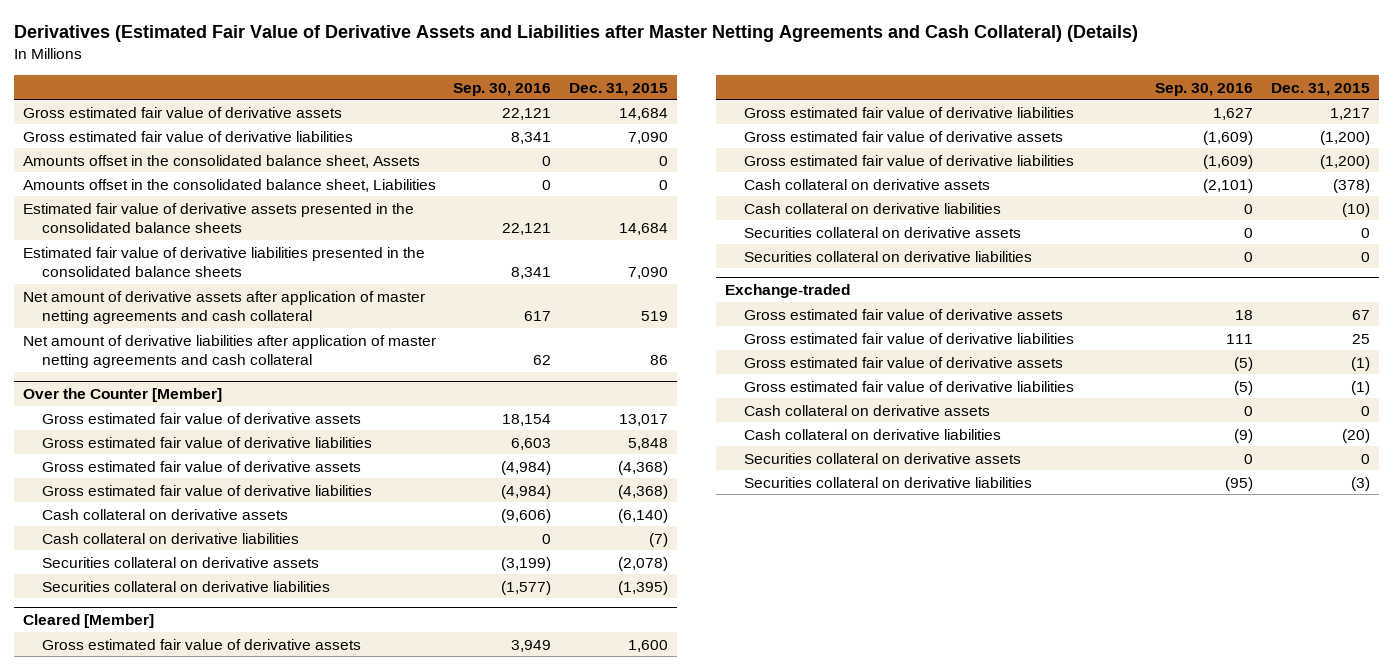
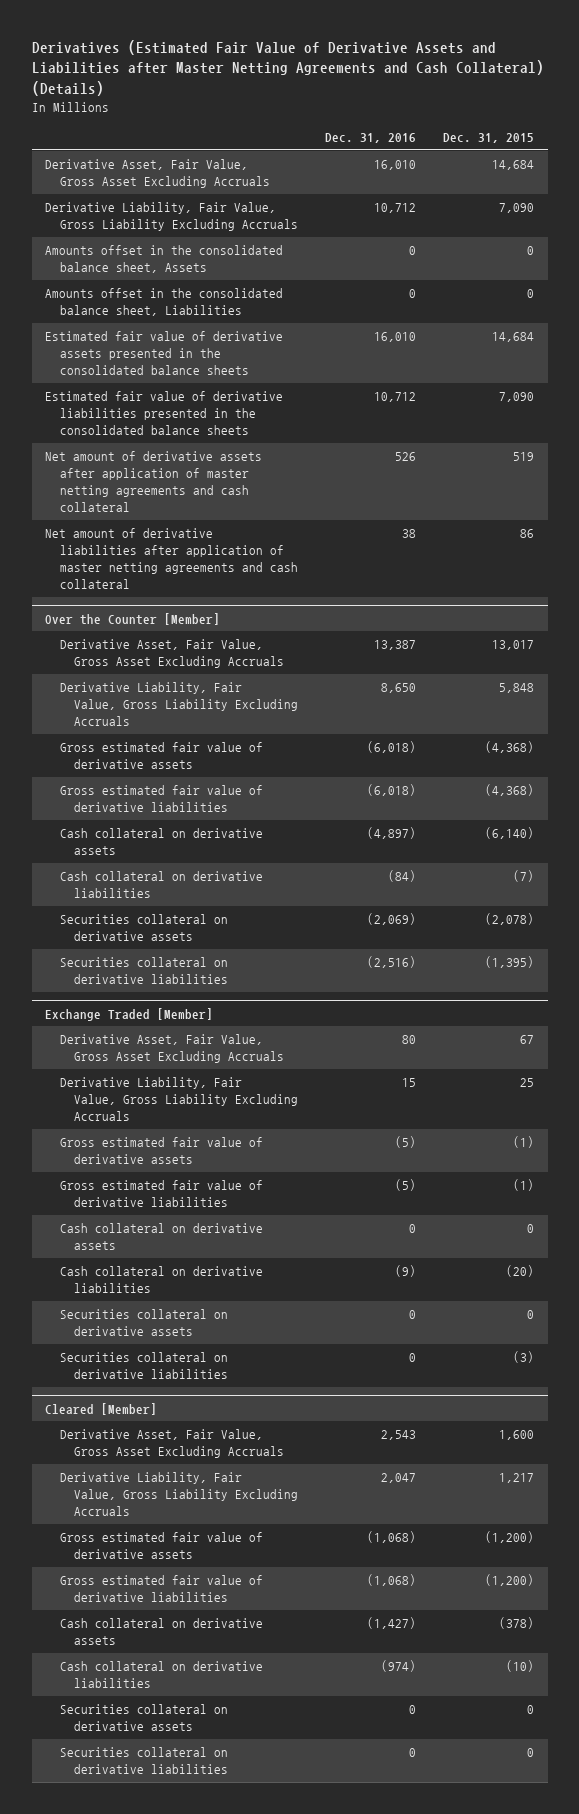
- | Sep. 30, 2016 | Dec. 31, 2015
+ | Dec. 31, 2016 | Dec. 31, 2015
- Gross estimated fair value of derivative assets | 22,121 | 14,684
- Gross estimated fair value of derivative liabilities | 8,341 | 7,090
+ Derivative Asset, Fair Value, Gross Asset Excluding Accruals | 16,010 | 14,684
+ Derivative Liability, Fair Value, Gross Liability Excluding Accruals | 10,712 | 7,090
@ Over the Counter [Member]
- Gross estimated fair value of derivative assets | 18,154 | 13,017
- Gross estimated fair value of derivative liabilities | 6,603 | 5,848
+ Derivative Asset, Fair Value, Gross Asset Excluding Accruals | 13,387 | 13,017
+ Derivative Liability, Fair Value, Gross Liability Excluding Accruals | 8,650 | 5,848
+ Exchange Traded [Member]
+ Derivative Asset, Fair Value, Gross Asset Excluding Accruals | 80 | 67
+ Derivative Liability, Fair Value, Gross Liability Excluding Accruals | 15 | 25
+ Gross estimated fair value of derivative assets | (5) | (1)
+ Gross estimated fair value of derivative liabilities | (5) | (1)
+ Cash collateral on derivative assets | 0 | 0
+ Cash collateral on derivative liabilities | (9) | (20)
+ Securities collateral on derivative assets | 0 | 0
+ Securities collateral on derivative liabilities | 0 | (3)
@ Cleared [Member]
- Gross estimated fair value of derivative assets | 3,949 | 1,600
- Gross estimated fair value of derivative liabilities | 1,627 | 1,217
+ Derivative Asset, Fair Value, Gross Asset Excluding Accruals | 2,543 | 1,600
+ Derivative Liability, Fair Value, Gross Liability Excluding Accruals | 2,047 | 1,217
- Exchange-traded
- Gross estimated fair value of derivative assets | 18 | 67
- Gross estimated fair value of derivative liabilities | 111 | 25
- Gross estimated fair value of derivative assets | (5) | (1)
- Gross estimated fair value of derivative liabilities | (5) | (1)
- Cash collateral on derivative assets | 0 | 0
- Cash collateral on derivative liabilities | (9) | (20)
- Securities collateral on derivative assets | 0 | 0
- Securities collateral on derivative liabilities | (95) | (3)

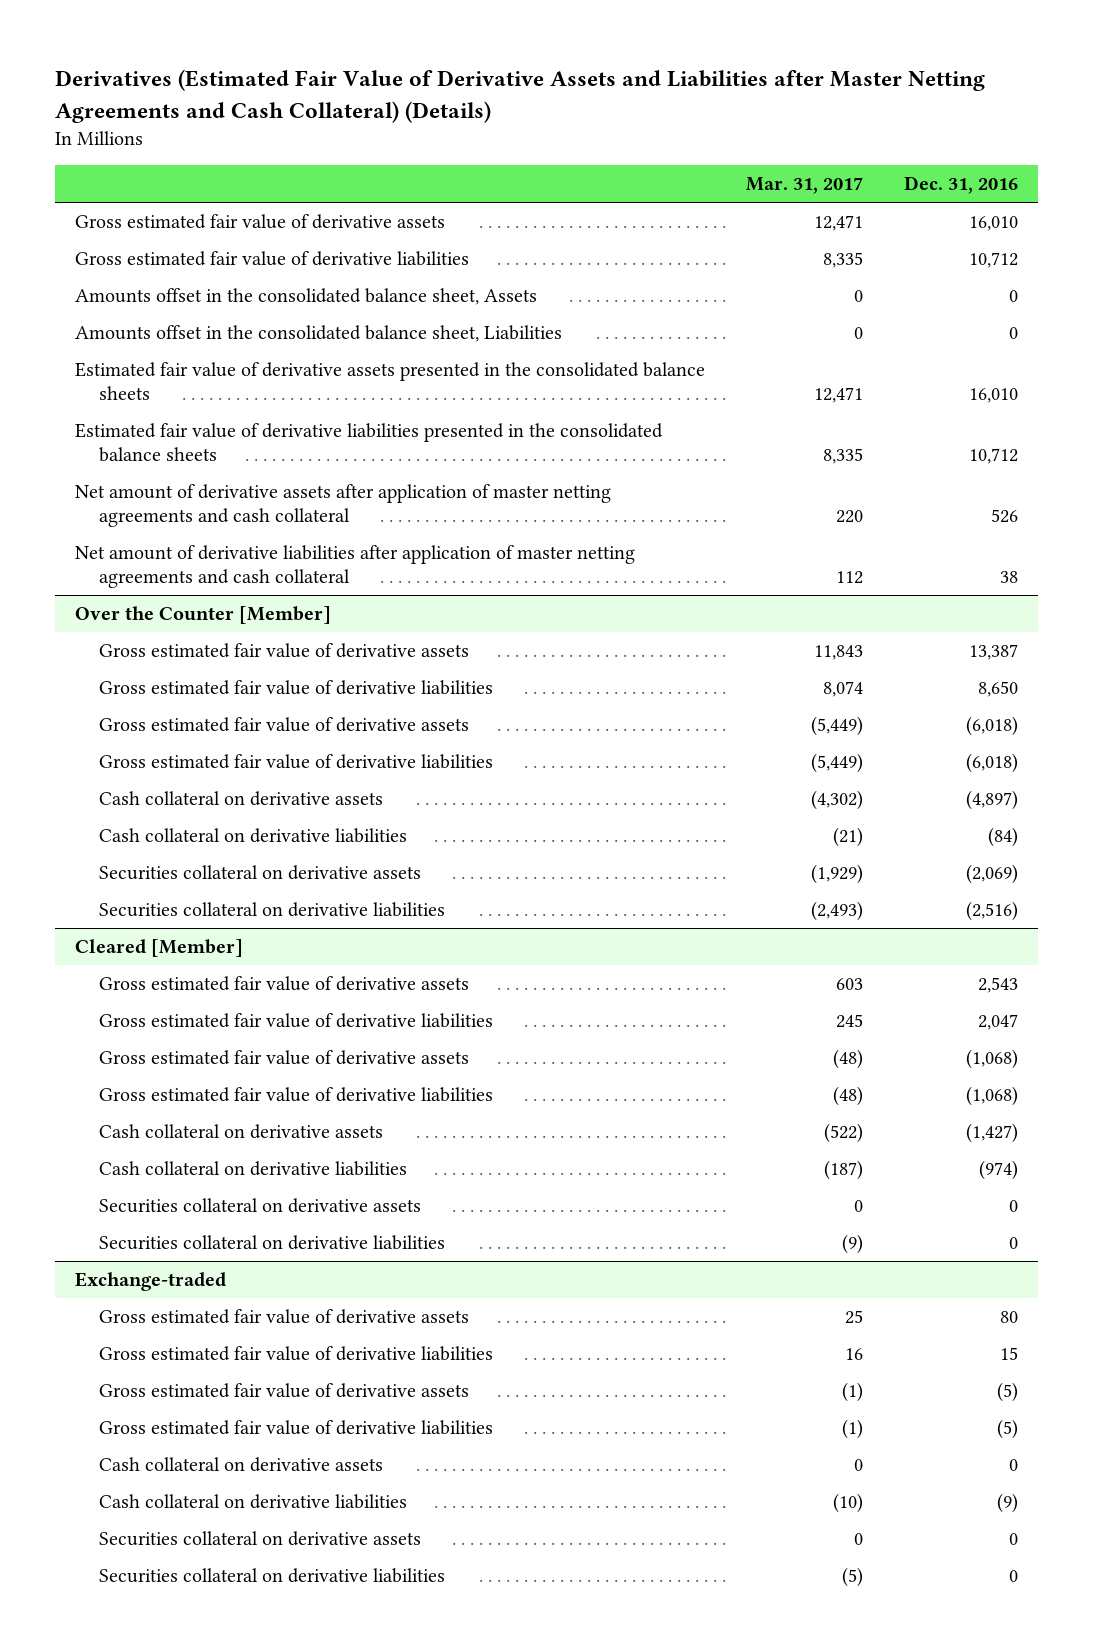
- | Dec. 31, 2016 | Dec. 31, 2015
+ | Mar. 31, 2017 | Dec. 31, 2016
- Derivative Asset, Fair Value, Gross Asset Excluding Accruals | 16,010 | 14,684
- Derivative Liability, Fair Value, Gross Liability Excluding Accruals | 10,712 | 7,090
+ Gross estimated fair value of derivative assets | 12,471 | 16,010
+ Gross estimated fair value of derivative liabilities | 8,335 | 10,712
@ Over the Counter [Member]
- Derivative Asset, Fair Value, Gross Asset Excluding Accruals | 13,387 | 13,017
- Derivative Liability, Fair Value, Gross Liability Excluding Accruals | 8,650 | 5,848
+ Gross estimated fair value of derivative assets | 11,843 | 13,387
+ Gross estimated fair value of derivative liabilities | 8,074 | 8,650
- Exchange Traded [Member]
- Derivative Asset, Fair Value, Gross Asset Excluding Accruals | 80 | 67
- Derivative Liability, Fair Value, Gross Liability Excluding Accruals | 15 | 25
- Gross estimated fair value of derivative assets | (5) | (1)
- Gross estimated fair value of derivative liabilities | (5) | (1)
- Cash collateral on derivative assets | 0 | 0
- Cash collateral on derivative liabilities | (9) | (20)
- Securities collateral on derivative assets | 0 | 0
- Securities collateral on derivative liabilities | 0 | (3)
@ Cleared [Member]
- Derivative Asset, Fair Value, Gross Asset Excluding Accruals | 2,543 | 1,600
- Derivative Liability, Fair Value, Gross Liability Excluding Accruals | 2,047 | 1,217
+ Gross estimated fair value of derivative assets | 603 | 2,543
+ Gross estimated fair value of derivative liabilities | 245 | 2,047
+ Exchange-traded
+ Gross estimated fair value of derivative assets | 25 | 80
+ Gross estimated fair value of derivative liabilities | 16 | 15
+ Gross estimated fair value of derivative assets | (1) | (5)
+ Gross estimated fair value of derivative liabilities | (1) | (5)
+ Cash collateral on derivative assets | 0 | 0
+ Cash collateral on derivative liabilities | (10) | (9)
+ Securities collateral on derivative assets | 0 | 0
+ Securities collateral on derivative liabilities | (5) | 0

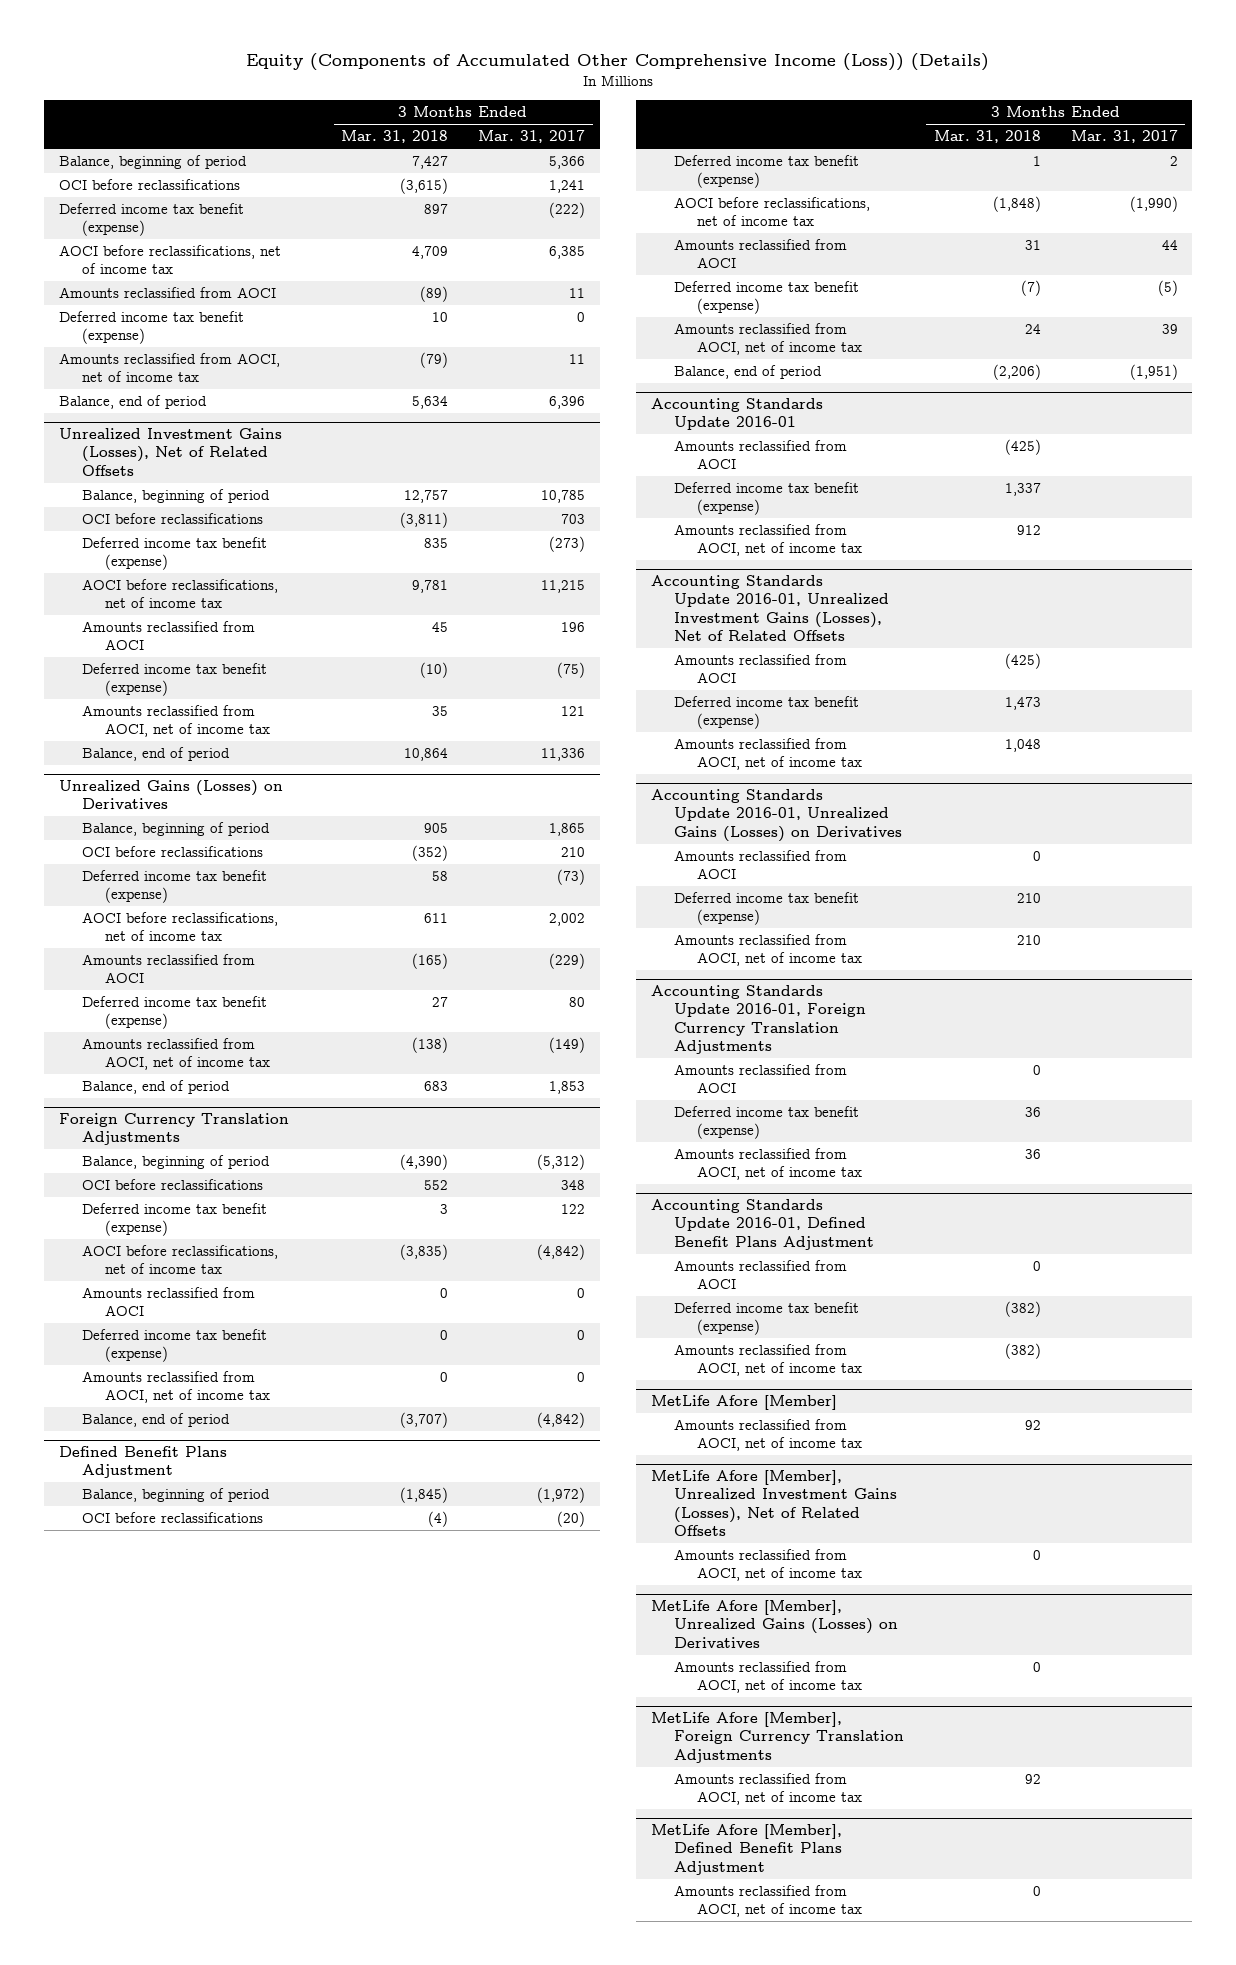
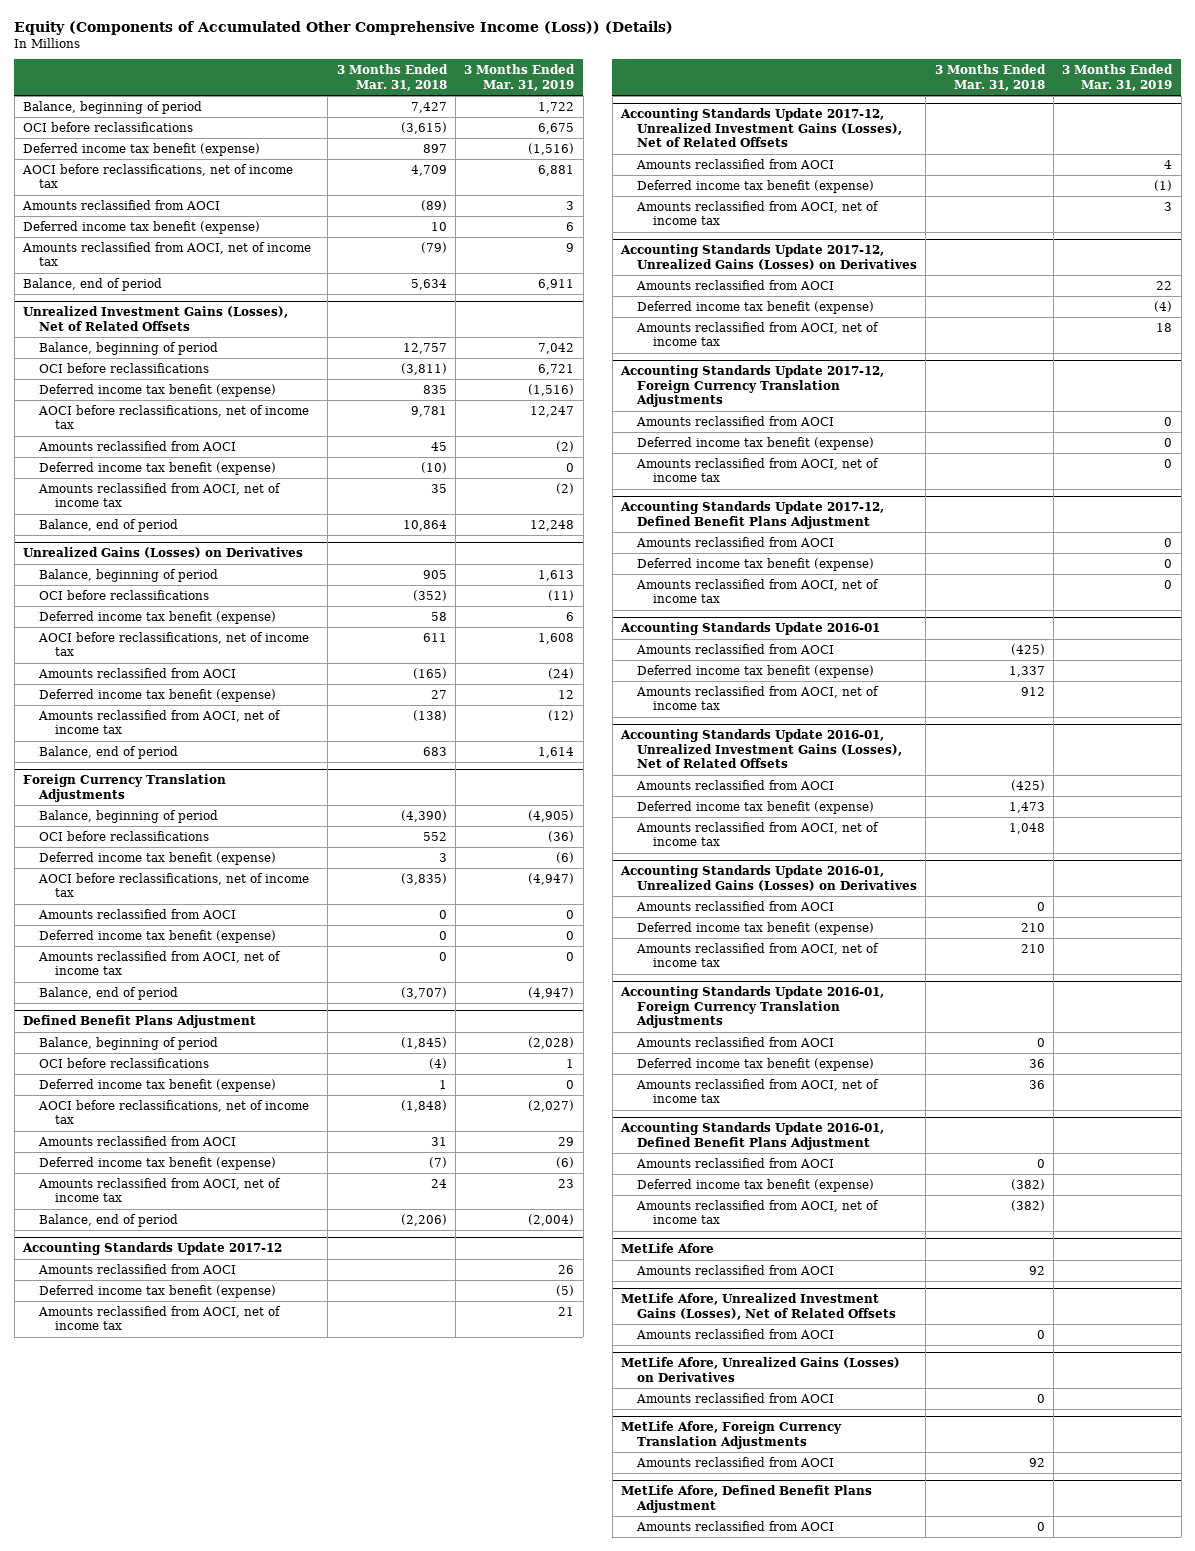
- | 3 Months Ended Mar. 31, 2018 | 3 Months Ended Mar. 31, 2017
+ | 3 Months Ended Mar. 31, 2018 | 3 Months Ended Mar. 31, 2019
+ Accounting Standards Update 2017-12
+ Amounts reclassified from AOCI | | 26
+ Deferred income tax benefit (expense) | | (5)
+ Amounts reclassified from AOCI, net of income tax | | 21
+ Accounting Standards Update 2017-12, Unrealized Investment Gains (Losses), Net of Related Offsets
+ Amounts reclassified from AOCI | | 4
+ Deferred income tax benefit (expense) | | (1)
+ Amounts reclassified from AOCI, net of income tax | | 3
+ Accounting Standards Update 2017-12, Unrealized Gains (Losses) on Derivatives
+ Amounts reclassified from AOCI | | 22
+ Deferred income tax benefit (expense) | | (4)
+ Amounts reclassified from AOCI, net of income tax | | 18
+ Accounting Standards Update 2017-12, Foreign Currency Translation Adjustments
+ Amounts reclassified from AOCI | | 0
+ Deferred income tax benefit (expense) | | 0
+ Amounts reclassified from AOCI, net of income tax | | 0
+ Accounting Standards Update 2017-12, Defined Benefit Plans Adjustment
+ Amounts reclassified from AOCI | | 0
+ Deferred income tax benefit (expense) | | 0
+ Amounts reclassified from AOCI, net of income tax | | 0
- MetLife Afore [Member]
- Amounts reclassified from AOCI, net of income tax | 92 |
- MetLife Afore [Member], Unrealized Investment Gains (Losses), Net of Related Offsets
- Amounts reclassified from AOCI, net of income tax | 0 |
- MetLife Afore [Member], Unrealized Gains (Losses) on Derivatives
- Amounts reclassified from AOCI, net of income tax | 0 |
- MetLife Afore [Member], Foreign Currency Translation Adjustments
- Amounts reclassified from AOCI, net of income tax | 92 |
- MetLife Afore [Member], Defined Benefit Plans Adjustment
- Amounts reclassified from AOCI, net of income tax | 0 |
+ MetLife Afore
+ Amounts reclassified from AOCI | 92 |
+ MetLife Afore, Unrealized Investment Gains (Losses), Net of Related Offsets
+ Amounts reclassified from AOCI | 0 |
+ MetLife Afore, Unrealized Gains (Losses) on Derivatives
+ Amounts reclassified from AOCI | 0 |
+ MetLife Afore, Foreign Currency Translation Adjustments
+ Amounts reclassified from AOCI | 92 |
+ MetLife Afore, Defined Benefit Plans Adjustment
+ Amounts reclassified from AOCI | 0 |

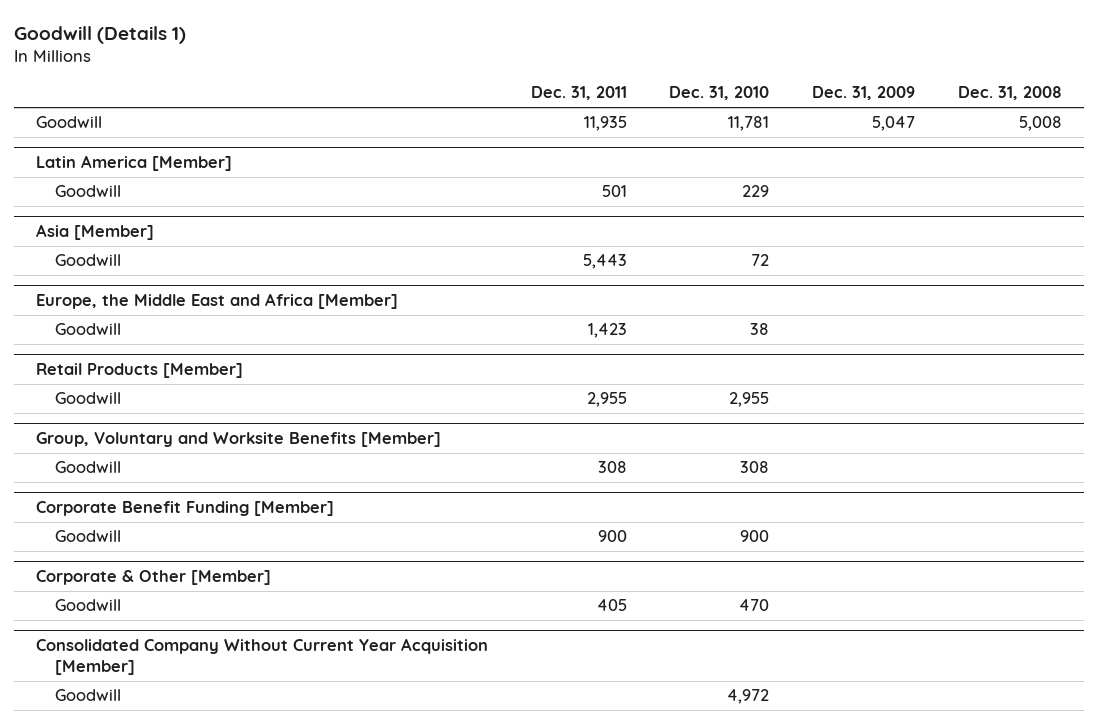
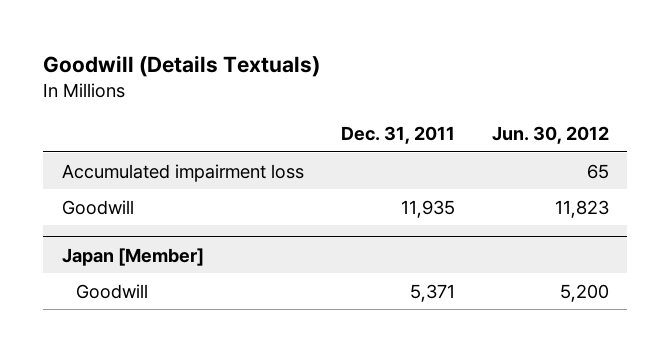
- Goodwill (Details 1)
+ Goodwill (Details Textuals)
- | Dec. 31, 2011 | Dec. 31, 2010 | Dec. 31, 2009 | Dec. 31, 2008
+ | Dec. 31, 2011 | Jun. 30, 2012
+ Accumulated impairment loss | | 65
- Latin America [Member]
- Goodwill | 501 | 229 | |
- Asia [Member]
- Goodwill | 5,443 | 72 | |
- Europe, the Middle East and Africa [Member]
- Goodwill | 1,423 | 38 | |
- Retail Products [Member]
- Goodwill | 2,955 | 2,955 | |
- Group, Voluntary and Worksite Benefits [Member]
- Goodwill | 308 | 308 | |
- Corporate Benefit Funding [Member]
- Goodwill | 900 | 900 | |
- Corporate & Other [Member]
- Goodwill | 405 | 470 | |
- Consolidated Company Without Current Year Acquisition [Member]
- Goodwill | | 4,972 | |
+ Japan [Member]
+ Goodwill | 5,371 | 5,200

